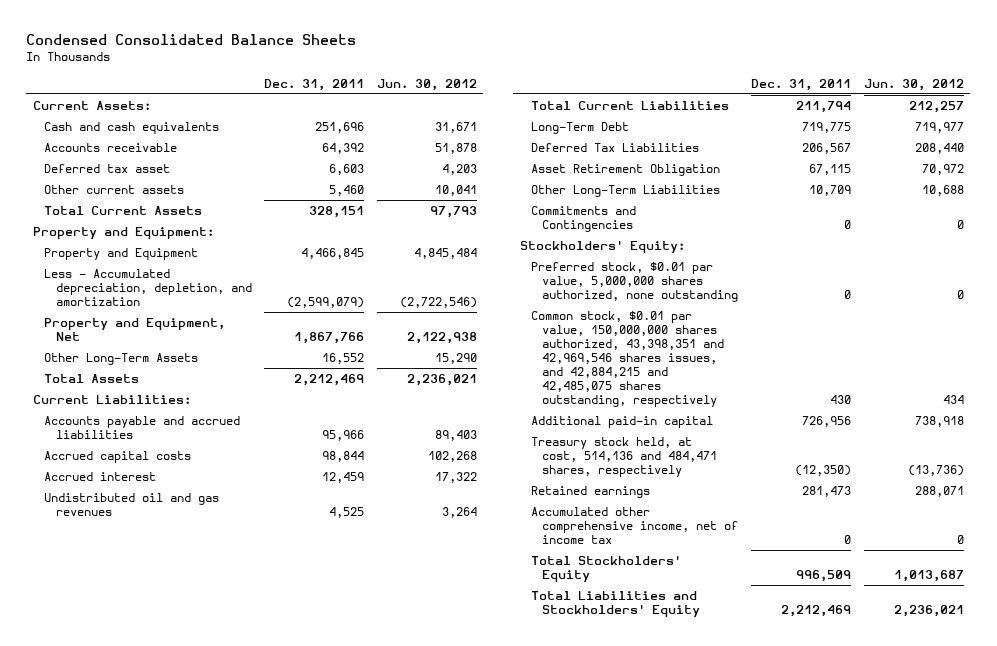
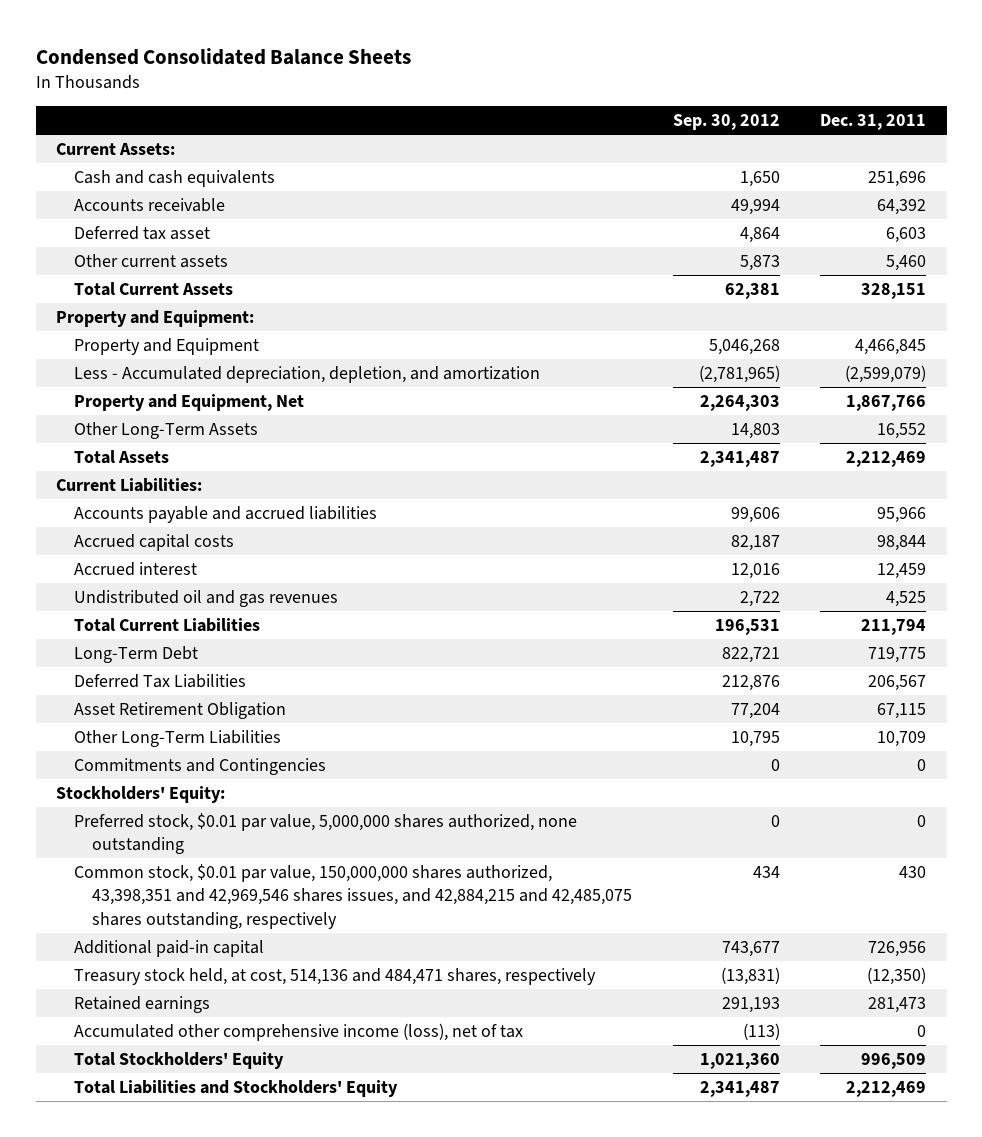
- | Dec. 31, 2011 | Jun. 30, 2012
+ | Sep. 30, 2012 | Dec. 31, 2011
- Accumulated other comprehensive income, net of income tax | 0 | 0
+ Accumulated other comprehensive income (loss), net of tax | (113) | 0

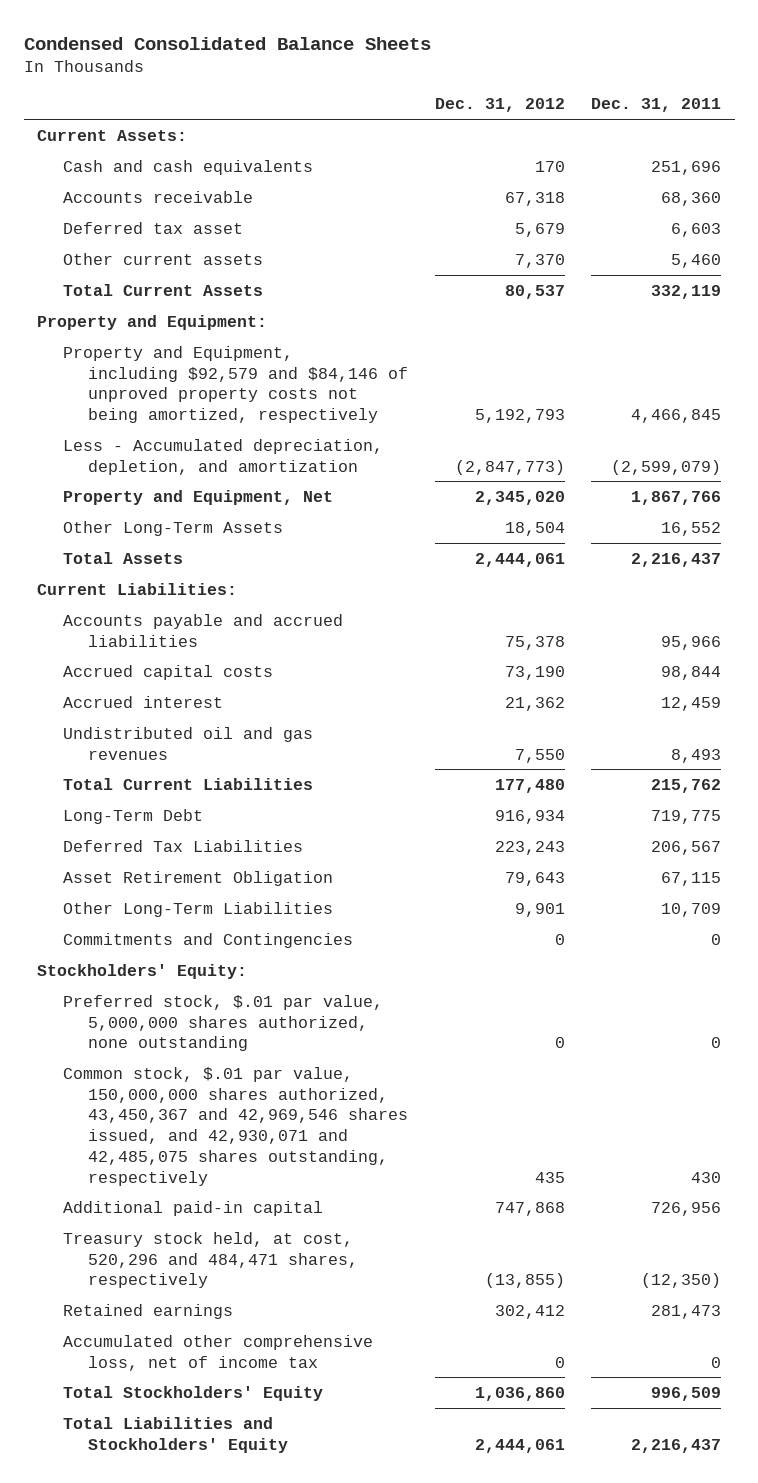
- | Sep. 30, 2012 | Dec. 31, 2011
+ | Dec. 31, 2012 | Dec. 31, 2011
- Accounts receivable | 49,994 | 64,392
+ Accounts receivable | 67,318 | 68,360
- Total Current Assets | 62,381 | 328,151
+ Total Current Assets | 80,537 | 332,119
- Property and Equipment | 5,046,268 | 4,466,845
+ Property and Equipment, including $92,579 and $84,146 of unproved property costs not being amortized, respectively | 5,192,793 | 4,466,845
- Total Assets | 2,341,487 | 2,212,469
+ Total Assets | 2,444,061 | 2,216,437
- Undistributed oil and gas revenues | 2,722 | 4,525
- Total Current Liabilities | 196,531 | 211,794
+ Undistributed oil and gas revenues | 7,550 | 8,493
+ Total Current Liabilities | 177,480 | 215,762
- Preferred stock, $0.01 par value, 5,000,000 shares authorized, none outstanding | 0 | 0
- Common stock, $0.01 par value, 150,000,000 shares authorized, 43,398,351 and 42,969,546 shares issues, and 42,884,215 and 42,485,075 shares outstanding, respectively | 434 | 430
+ Preferred stock, $.01 par value, 5,000,000 shares authorized, none outstanding | 0 | 0
+ Common stock, $.01 par value, 150,000,000 shares authorized, 43,450,367 and 42,969,546 shares issued, and 42,930,071 and 42,485,075 shares outstanding, respectively | 435 | 430
- Treasury stock held, at cost, 514,136 and 484,471 shares, respectively | (13,831) | (12,350)
+ Treasury stock held, at cost, 520,296 and 484,471 shares, respectively | (13,855) | (12,350)
- Accumulated other comprehensive income (loss), net of tax | (113) | 0
+ Accumulated other comprehensive loss, net of income tax | 0 | 0
- Total Liabilities and Stockholders' Equity | 2,341,487 | 2,212,469
+ Total Liabilities and Stockholders' Equity | 2,444,061 | 2,216,437

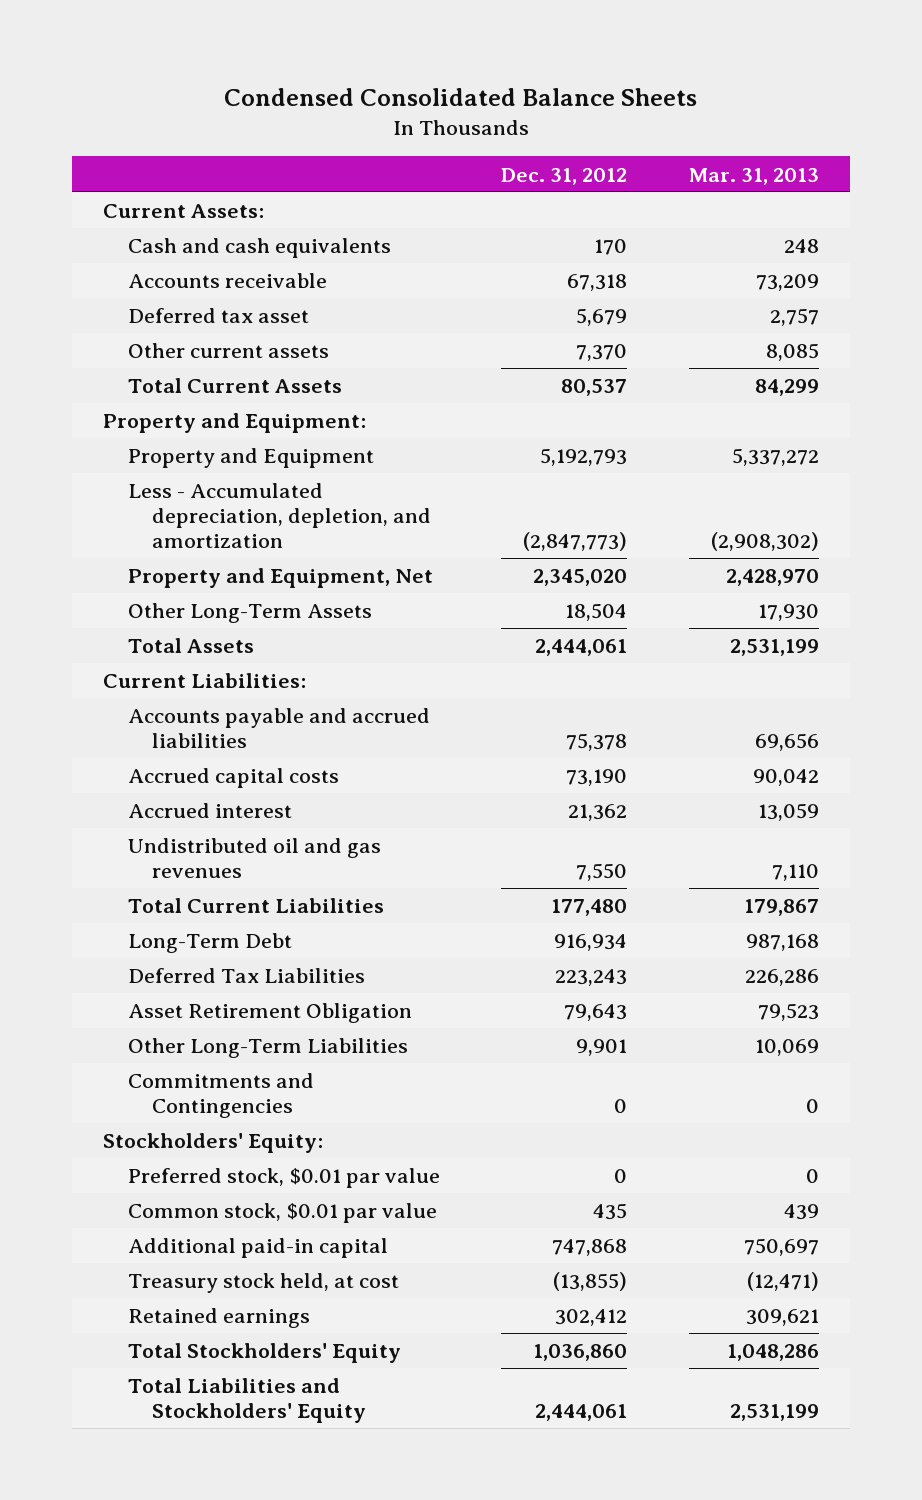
- | Dec. 31, 2012 | Dec. 31, 2011
+ | Dec. 31, 2012 | Mar. 31, 2013
- Property and Equipment, including $92,579 and $84,146 of unproved property costs not being amortized, respectively | 5,192,793 | 4,466,845
+ Property and Equipment | 5,192,793 | 5,337,272
- Preferred stock, $.01 par value, 5,000,000 shares authorized, none outstanding | 0 | 0
- Common stock, $.01 par value, 150,000,000 shares authorized, 43,450,367 and 42,969,546 shares issued, and 42,930,071 and 42,485,075 shares outstanding, respectively | 435 | 430
+ Preferred stock, $0.01 par value | 0 | 0
+ Common stock, $0.01 par value | 435 | 439
- Treasury stock held, at cost, 520,296 and 484,471 shares, respectively | (13,855) | (12,350)
+ Treasury stock held, at cost | (13,855) | (12,471)
- Accumulated other comprehensive loss, net of income tax | 0 | 0

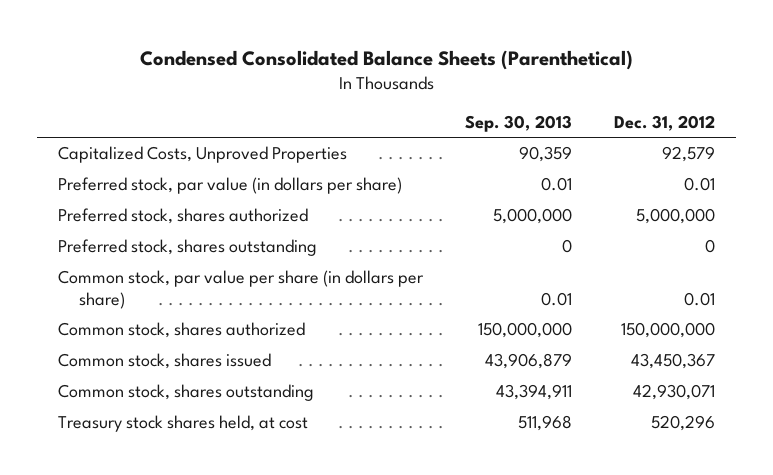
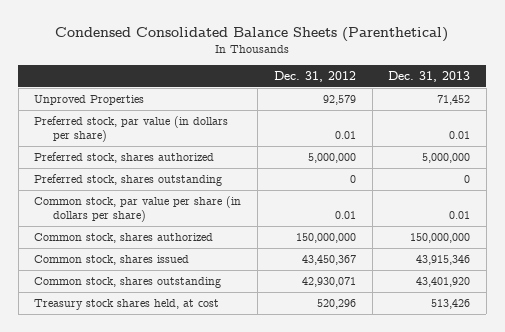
- | Sep. 30, 2013 | Dec. 31, 2012
+ | Dec. 31, 2012 | Dec. 31, 2013
- Capitalized Costs, Unproved Properties | 90,359 | 92,579
+ Unproved Properties | 92,579 | 71,452

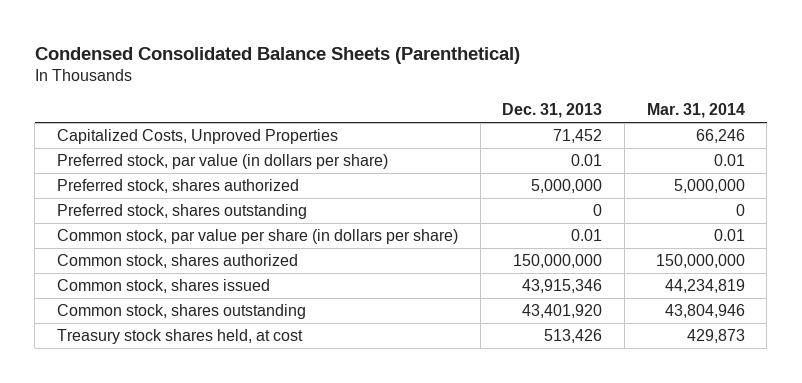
- | Dec. 31, 2012 | Dec. 31, 2013
+ | Dec. 31, 2013 | Mar. 31, 2014
- Unproved Properties | 92,579 | 71,452
+ Capitalized Costs, Unproved Properties | 71,452 | 66,246

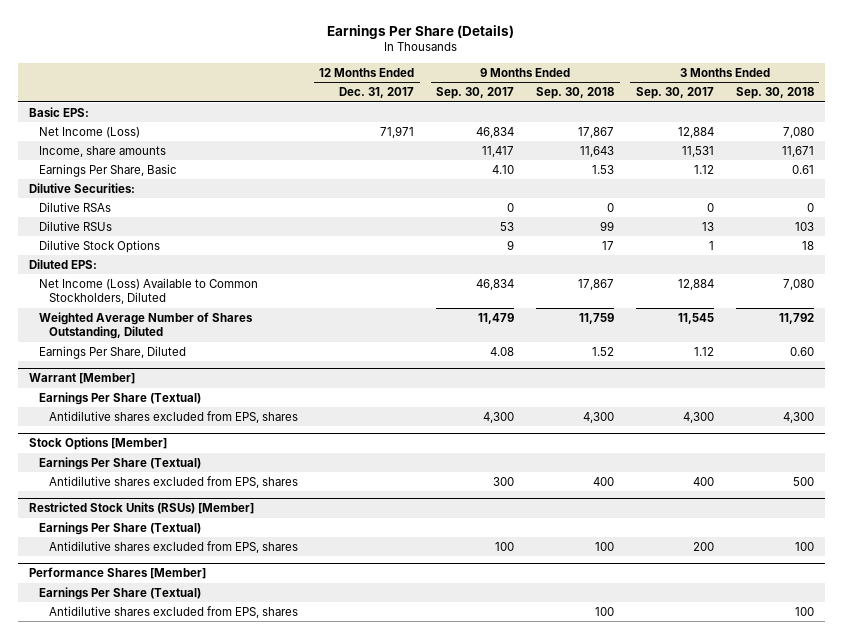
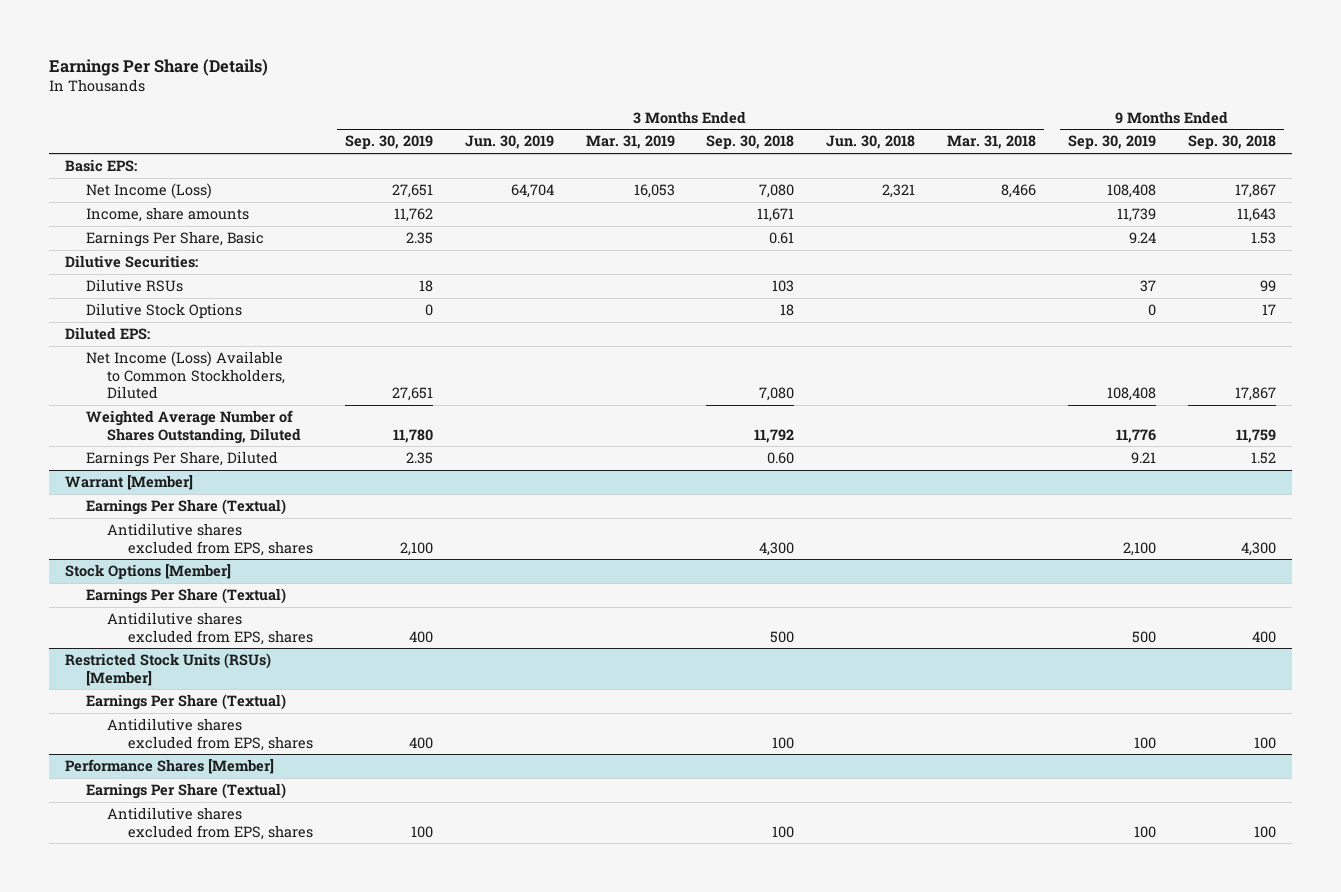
- | 12 Months Ended Dec. 31, 2017 | 9 Months Ended Sep. 30, 2017 | 9 Months Ended Sep. 30, 2018 | 3 Months Ended Sep. 30, 2017 | 3 Months Ended Sep. 30, 2018
+ | 3 Months Ended Sep. 30, 2019 | 3 Months Ended Jun. 30, 2019 | 3 Months Ended Mar. 31, 2019 | 3 Months Ended Sep. 30, 2018 | 3 Months Ended Jun. 30, 2018 | 3 Months Ended Mar. 31, 2018 | 9 Months Ended Sep. 30, 2019 | 9 Months Ended Sep. 30, 2018
- Dilutive RSAs | | 0 | 0 | 0 | 0

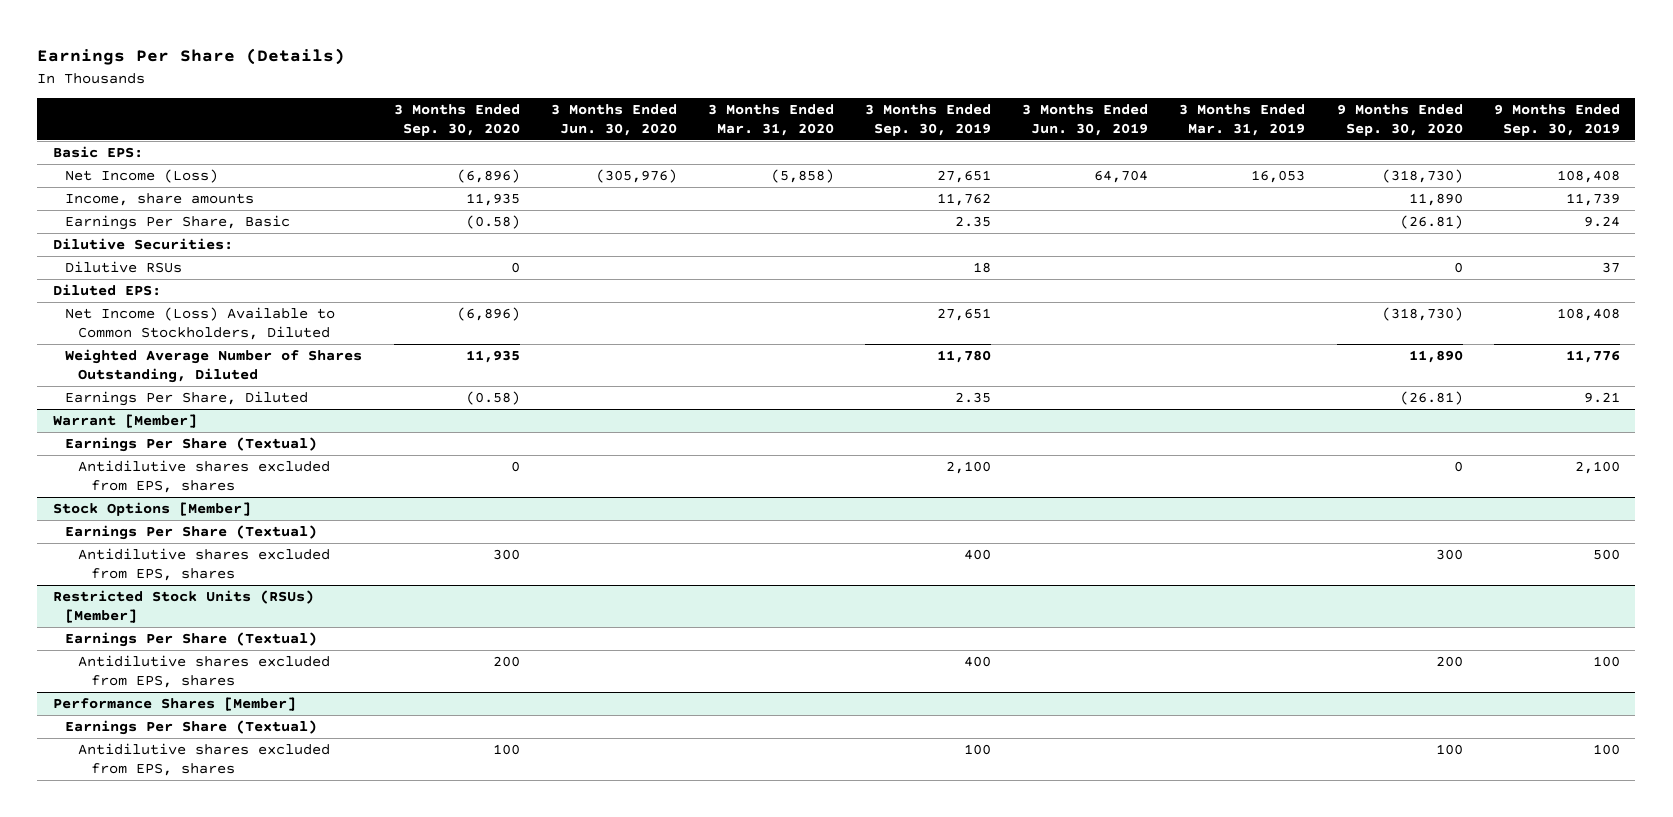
- | 3 Months Ended Sep. 30, 2019 | 3 Months Ended Jun. 30, 2019 | 3 Months Ended Mar. 31, 2019 | 3 Months Ended Sep. 30, 2018 | 3 Months Ended Jun. 30, 2018 | 3 Months Ended Mar. 31, 2018 | 9 Months Ended Sep. 30, 2019 | 9 Months Ended Sep. 30, 2018
+ | 3 Months Ended Sep. 30, 2020 | 3 Months Ended Jun. 30, 2020 | 3 Months Ended Mar. 31, 2020 | 3 Months Ended Sep. 30, 2019 | 3 Months Ended Jun. 30, 2019 | 3 Months Ended Mar. 31, 2019 | 9 Months Ended Sep. 30, 2020 | 9 Months Ended Sep. 30, 2019
- Dilutive Stock Options | 0 | | | 18 | | | 0 | 17

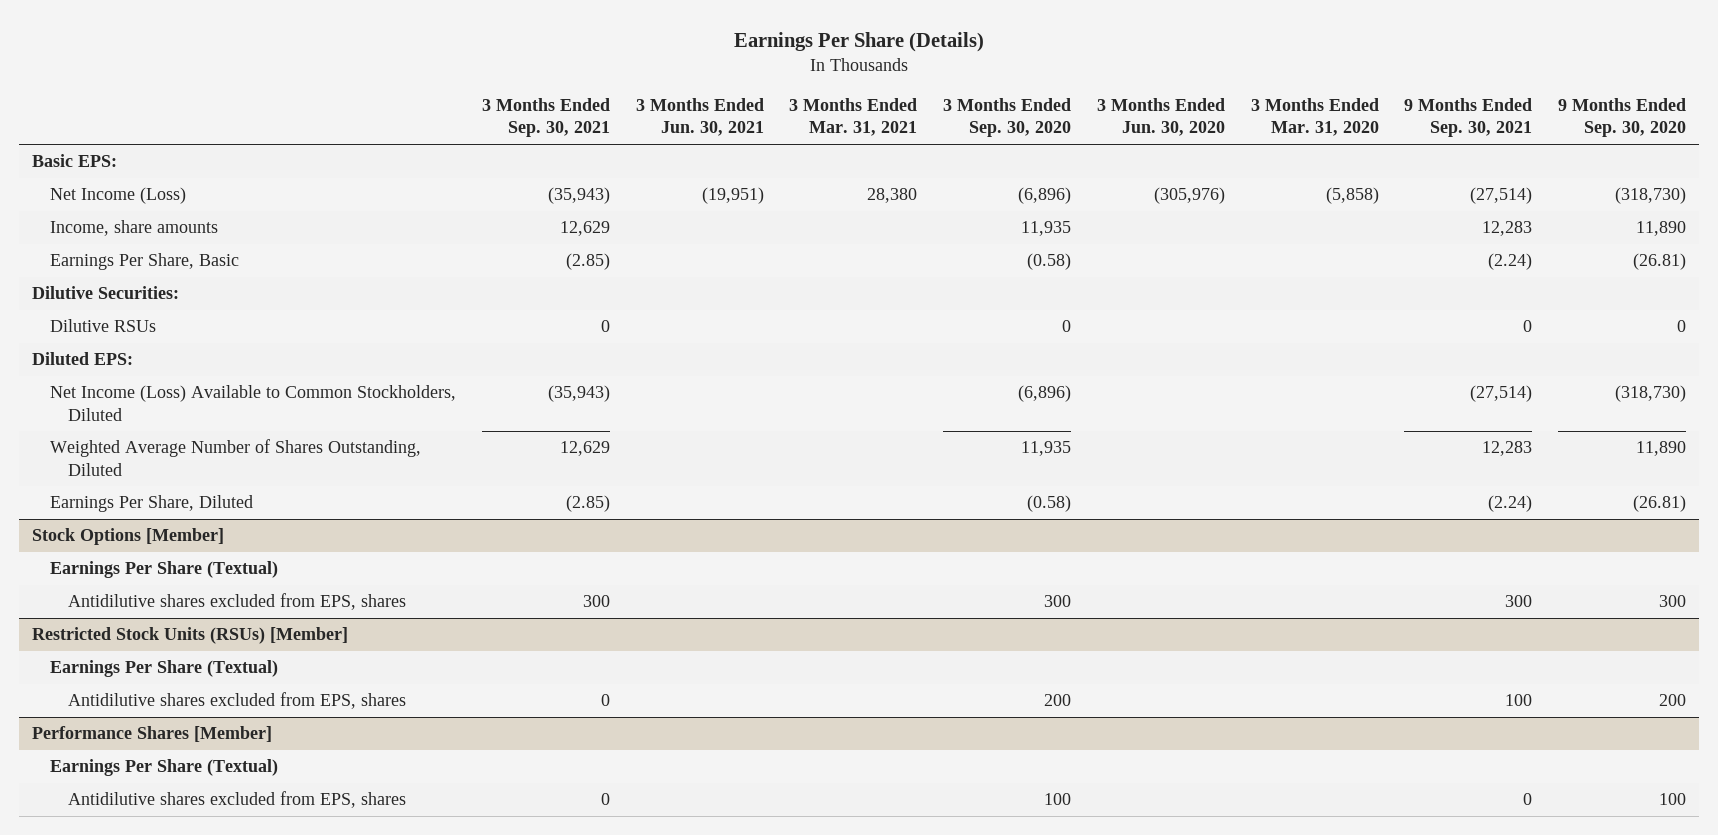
- | 3 Months Ended Sep. 30, 2020 | 3 Months Ended Jun. 30, 2020 | 3 Months Ended Mar. 31, 2020 | 3 Months Ended Sep. 30, 2019 | 3 Months Ended Jun. 30, 2019 | 3 Months Ended Mar. 31, 2019 | 9 Months Ended Sep. 30, 2020 | 9 Months Ended Sep. 30, 2019
+ | 3 Months Ended Sep. 30, 2021 | 3 Months Ended Jun. 30, 2021 | 3 Months Ended Mar. 31, 2021 | 3 Months Ended Sep. 30, 2020 | 3 Months Ended Jun. 30, 2020 | 3 Months Ended Mar. 31, 2020 | 9 Months Ended Sep. 30, 2021 | 9 Months Ended Sep. 30, 2020
- Warrant [Member]
- Earnings Per Share (Textual)
- Antidilutive shares excluded from EPS, shares | 0 | | | 2,100 | | | 0 | 2,100

